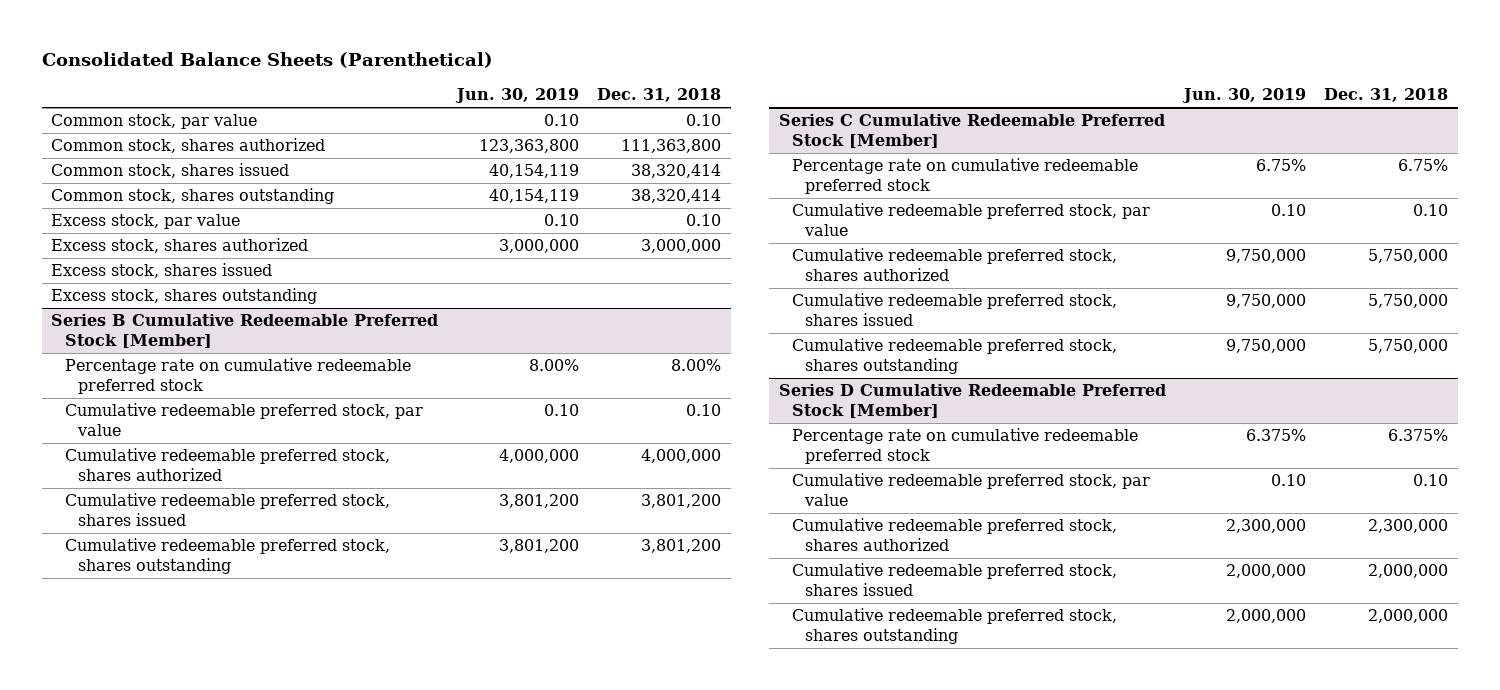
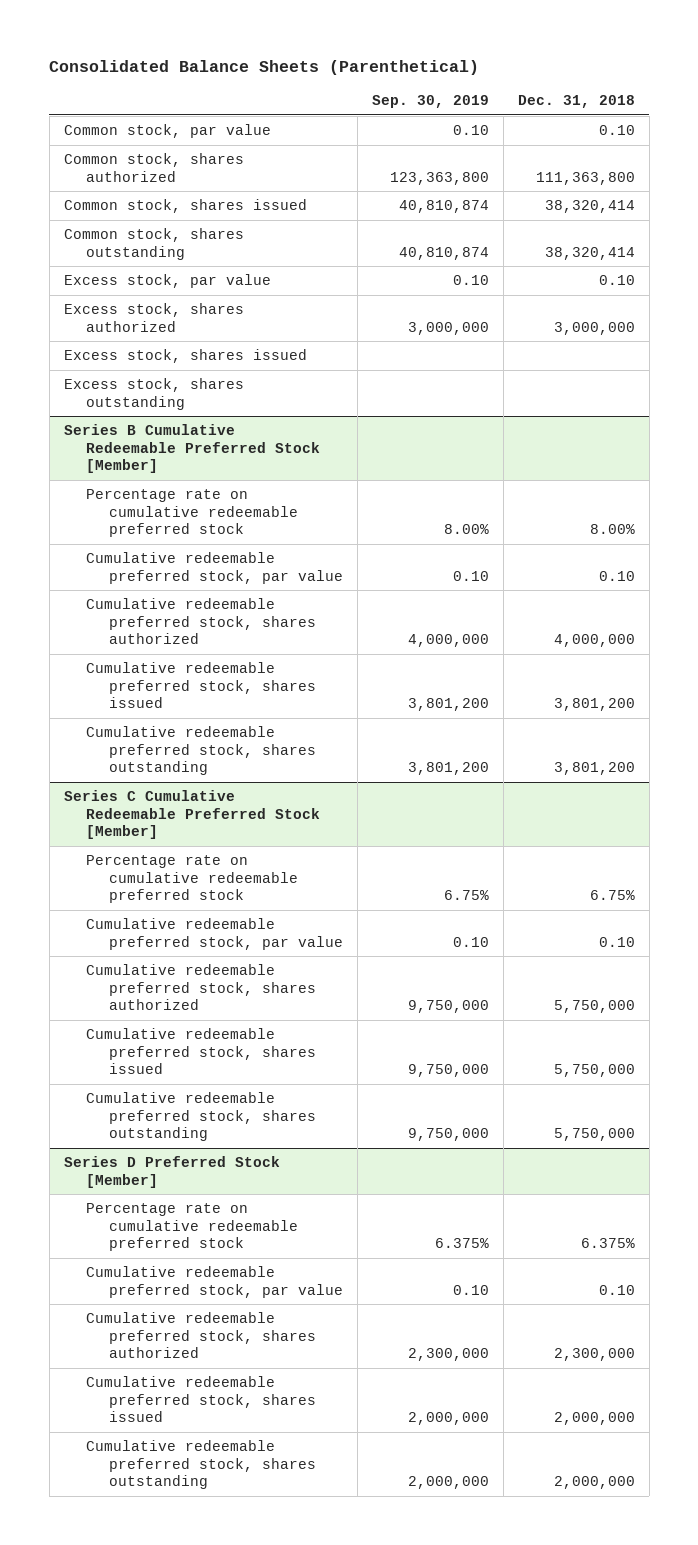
- | Jun. 30, 2019 | Dec. 31, 2018
+ | Sep. 30, 2019 | Dec. 31, 2018
- Series D Cumulative Redeemable Preferred Stock [Member]
+ Series D Preferred Stock [Member]

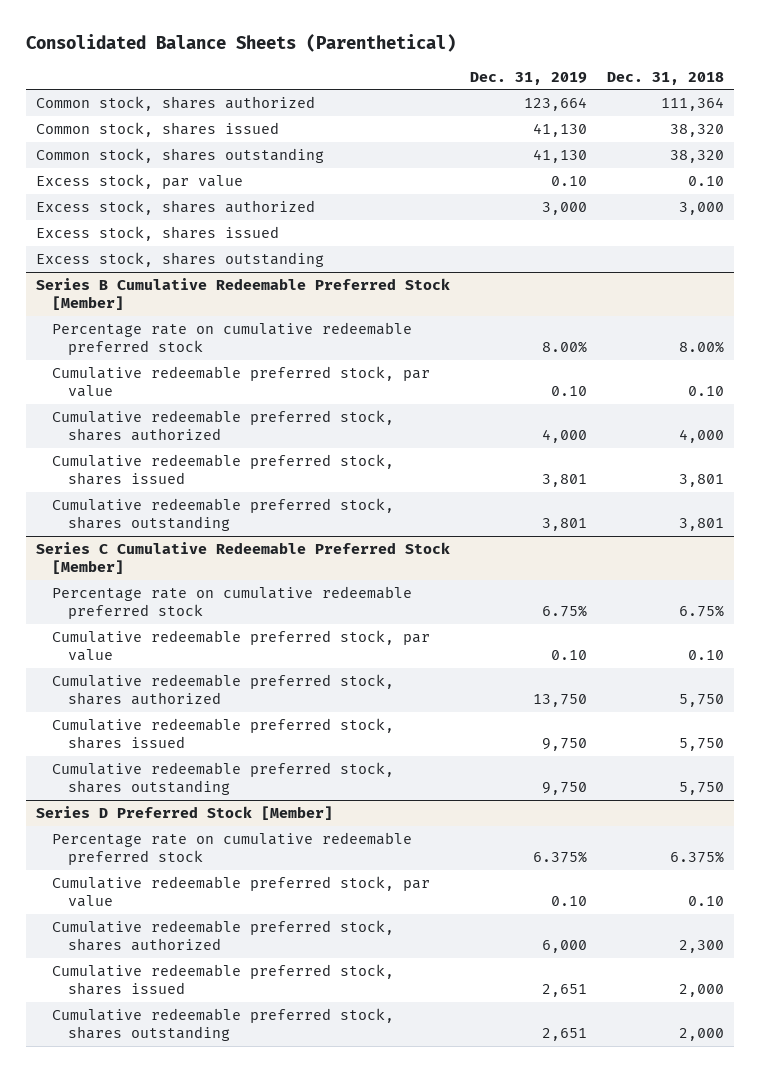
- | Sep. 30, 2019 | Dec. 31, 2018
+ | Dec. 31, 2019 | Dec. 31, 2018
- Common stock, par value | 0.10 | 0.10
- Common stock, shares authorized | 123,363,800 | 111,363,800
- Common stock, shares issued | 40,810,874 | 38,320,414
- Common stock, shares outstanding | 40,810,874 | 38,320,414
+ Common stock, shares authorized | 123,664 | 111,364
+ Common stock, shares issued | 41,130 | 38,320
+ Common stock, shares outstanding | 41,130 | 38,320
- Excess stock, shares authorized | 3,000,000 | 3,000,000
+ Excess stock, shares authorized | 3,000 | 3,000
@ Series B Cumulative Redeemable Preferred Stock [Member]
- Cumulative redeemable preferred stock, shares authorized | 4,000,000 | 4,000,000
- Cumulative redeemable preferred stock, shares issued | 3,801,200 | 3,801,200
- Cumulative redeemable preferred stock, shares outstanding | 3,801,200 | 3,801,200
+ Cumulative redeemable preferred stock, shares authorized | 4,000 | 4,000
+ Cumulative redeemable preferred stock, shares issued | 3,801 | 3,801
+ Cumulative redeemable preferred stock, shares outstanding | 3,801 | 3,801
@ Series C Cumulative Redeemable Preferred Stock [Member]
- Cumulative redeemable preferred stock, shares authorized | 9,750,000 | 5,750,000
- Cumulative redeemable preferred stock, shares issued | 9,750,000 | 5,750,000
- Cumulative redeemable preferred stock, shares outstanding | 9,750,000 | 5,750,000
+ Cumulative redeemable preferred stock, shares authorized | 13,750 | 5,750
+ Cumulative redeemable preferred stock, shares issued | 9,750 | 5,750
+ Cumulative redeemable preferred stock, shares outstanding | 9,750 | 5,750
@ Series D Preferred Stock [Member]
- Cumulative redeemable preferred stock, shares authorized | 2,300,000 | 2,300,000
- Cumulative redeemable preferred stock, shares issued | 2,000,000 | 2,000,000
- Cumulative redeemable preferred stock, shares outstanding | 2,000,000 | 2,000,000
+ Cumulative redeemable preferred stock, shares authorized | 6,000 | 2,300
+ Cumulative redeemable preferred stock, shares issued | 2,651 | 2,000
+ Cumulative redeemable preferred stock, shares outstanding | 2,651 | 2,000

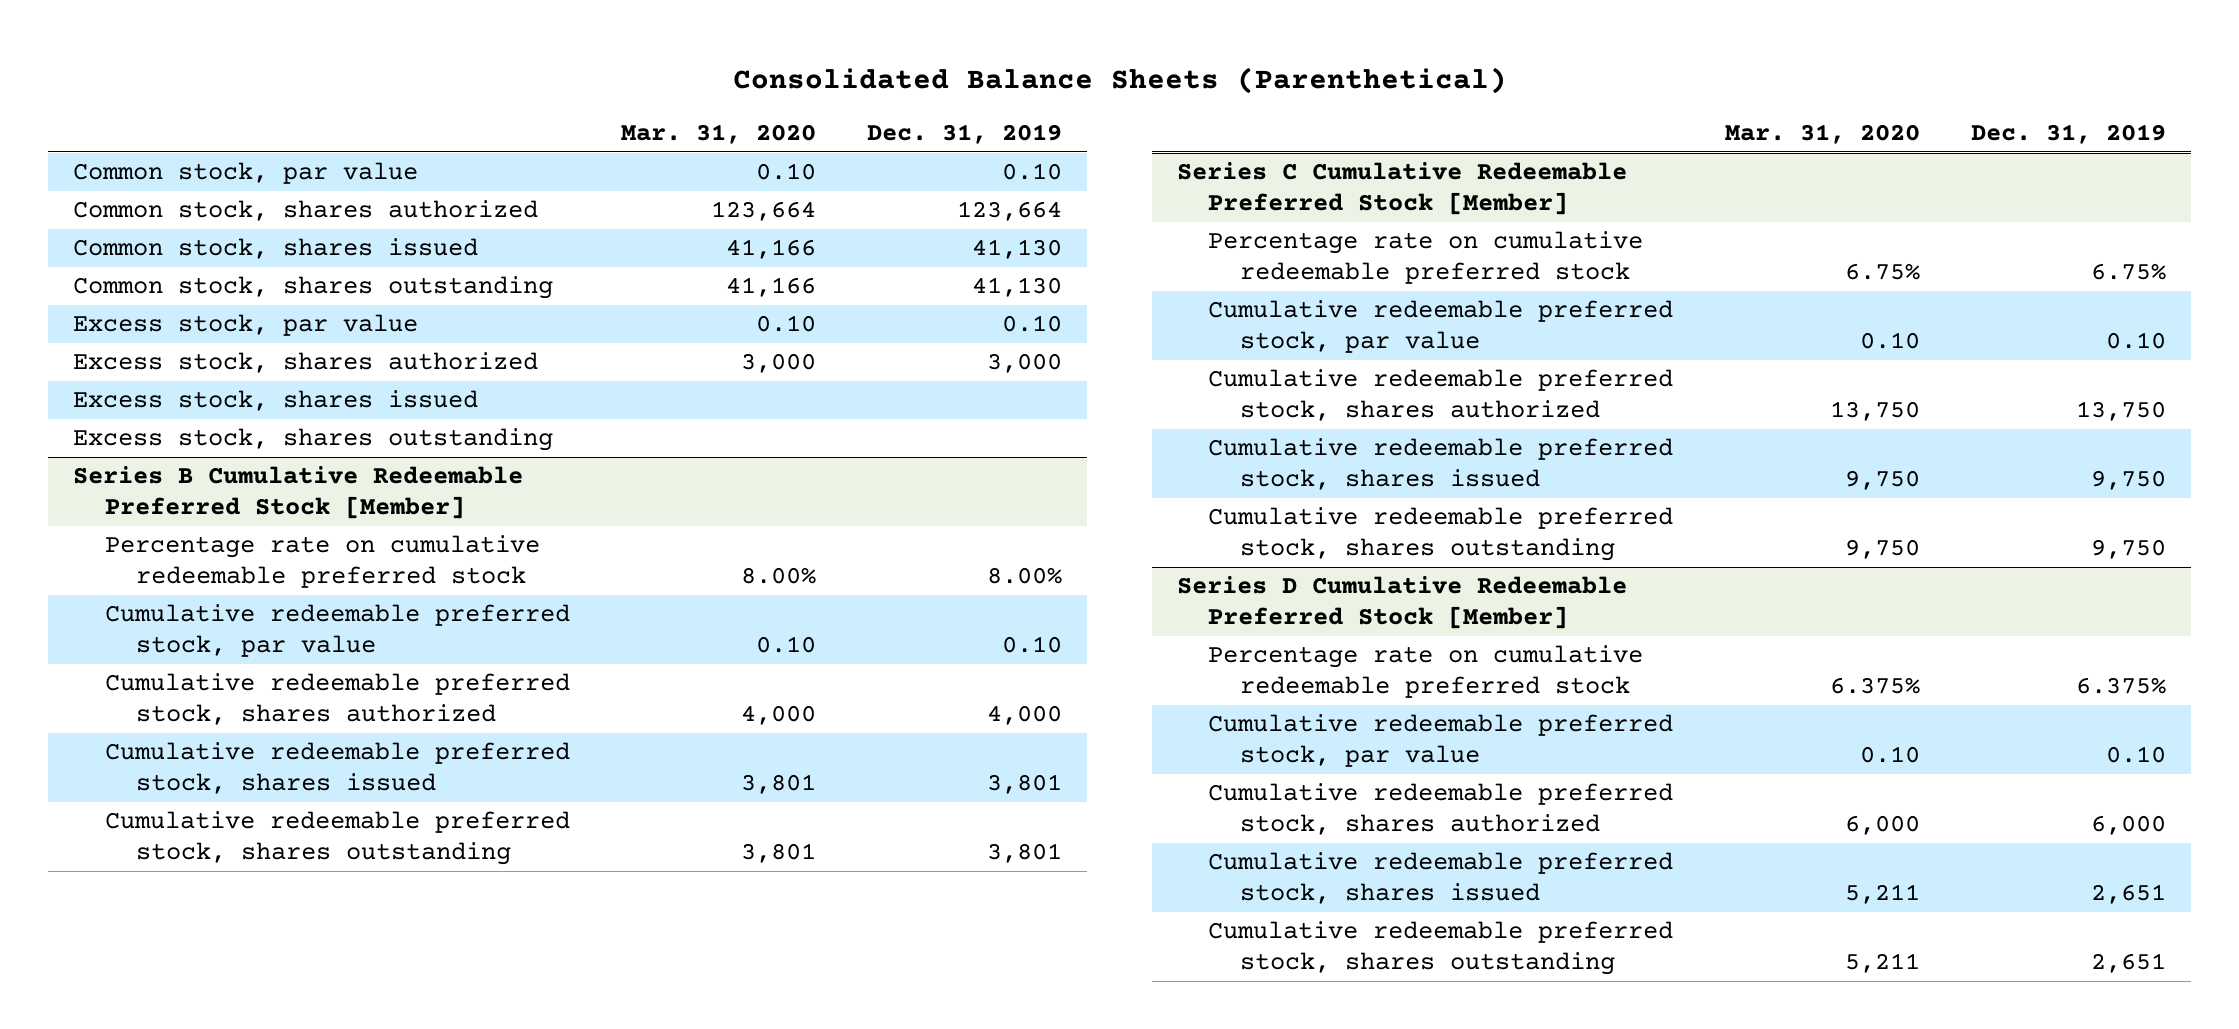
- | Dec. 31, 2019 | Dec. 31, 2018
+ | Mar. 31, 2020 | Dec. 31, 2019
+ Common stock, par value | 0.10 | 0.10
- Series D Preferred Stock [Member]
+ Series D Cumulative Redeemable Preferred Stock [Member]

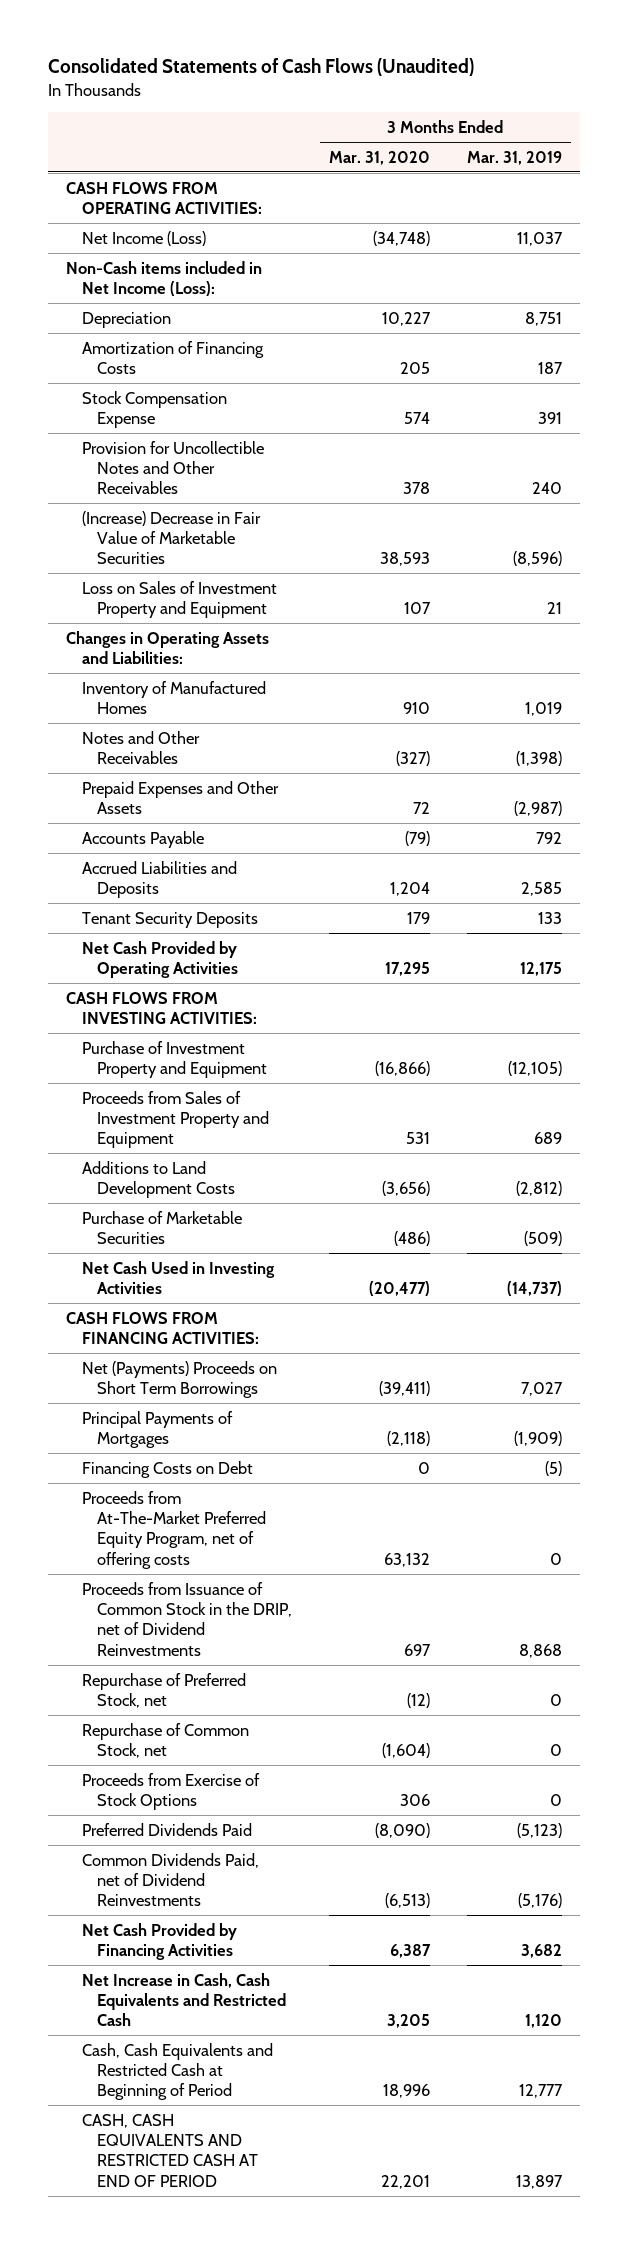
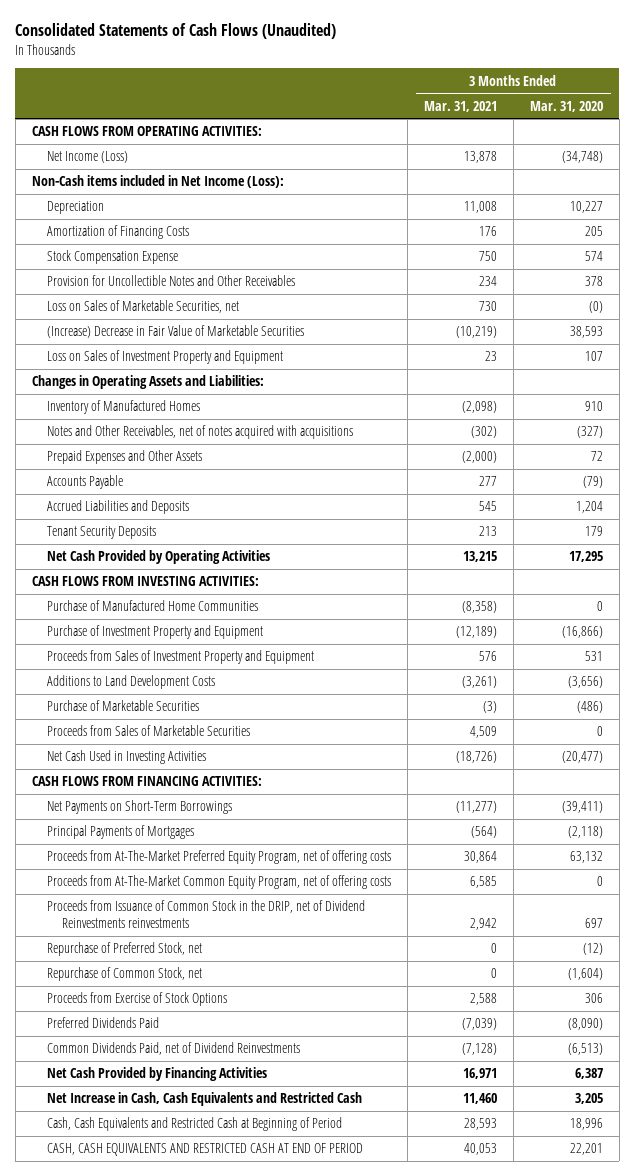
- | 3 Months Ended Mar. 31, 2020 | 3 Months Ended Mar. 31, 2019
+ | 3 Months Ended Mar. 31, 2021 | 3 Months Ended Mar. 31, 2020
+ Loss on Sales of Marketable Securities, net | 730 | (0)
- Notes and Other Receivables | (327) | (1,398)
+ Notes and Other Receivables, net of notes acquired with acquisitions | (302) | (327)
+ Purchase of Manufactured Home Communities | (8,358) | 0
+ Proceeds from Sales of Marketable Securities | 4,509 | 0
- Net (Payments) Proceeds on Short Term Borrowings | (39,411) | 7,027
+ Net Payments on Short-Term Borrowings | (11,277) | (39,411)
- Financing Costs on Debt | 0 | (5)
- Proceeds from Issuance of Common Stock in the DRIP, net of Dividend Reinvestments | 697 | 8,868
+ Proceeds from At-The-Market Common Equity Program, net of offering costs | 6,585 | 0
+ Proceeds from Issuance of Common Stock in the DRIP, net of Dividend Reinvestments reinvestments | 2,942 | 697

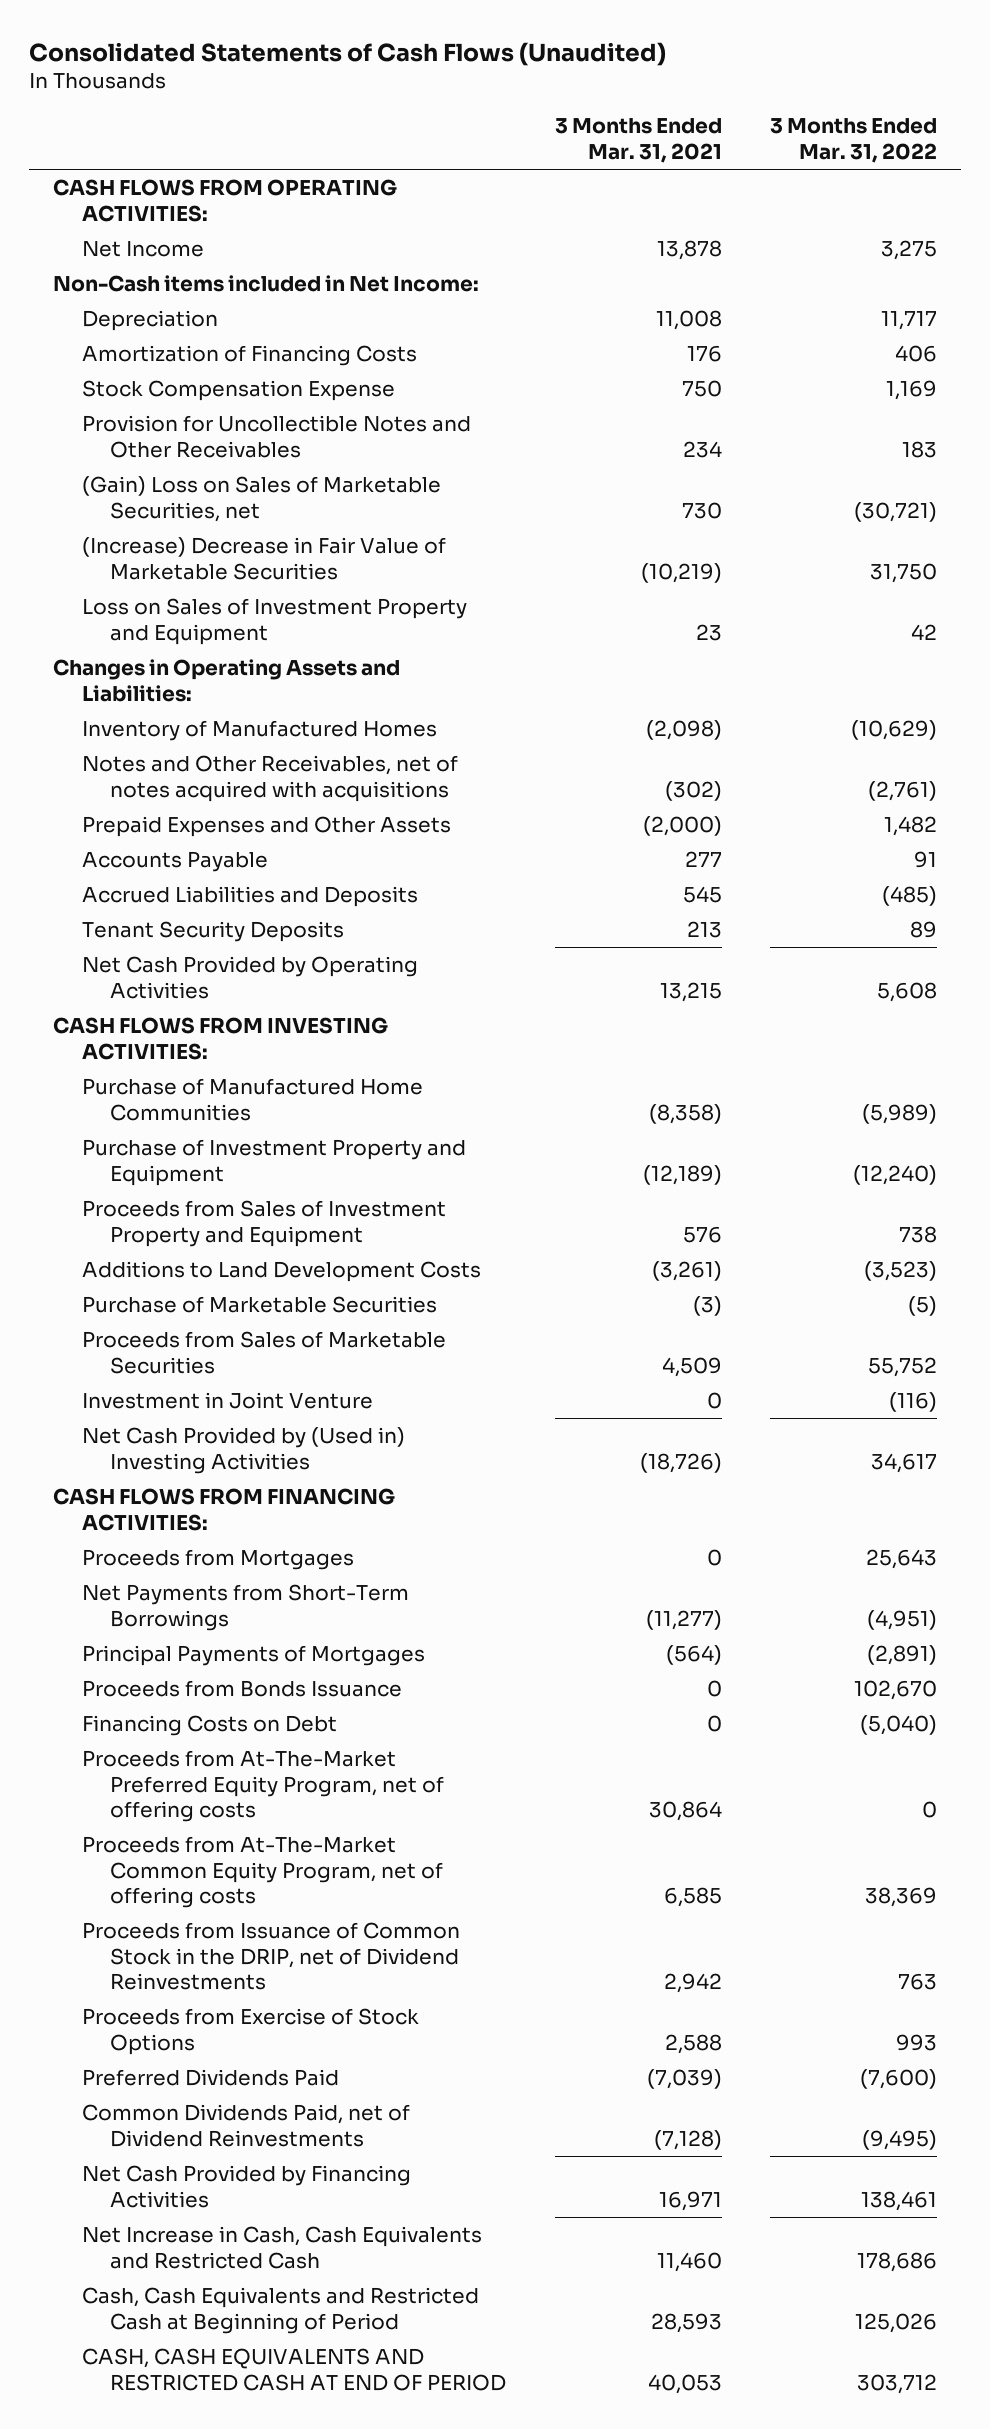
- | 3 Months Ended Mar. 31, 2021 | 3 Months Ended Mar. 31, 2020
+ | 3 Months Ended Mar. 31, 2021 | 3 Months Ended Mar. 31, 2022
- Net Income (Loss) | 13,878 | (34,748)
- Non-Cash items included in Net Income (Loss):
+ Net Income | 13,878 | 3,275
+ Non-Cash items included in Net Income:
- Loss on Sales of Marketable Securities, net | 730 | (0)
+ (Gain) Loss on Sales of Marketable Securities, net | 730 | (30,721)
- Net Cash Used in Investing Activities | (18,726) | (20,477)
+ Investment in Joint Venture | 0 | (116)
+ Net Cash Provided by (Used in) Investing Activities | (18,726) | 34,617
- Net Payments on Short-Term Borrowings | (11,277) | (39,411)
+ Proceeds from Mortgages | 0 | 25,643
+ Net Payments from Short-Term Borrowings | (11,277) | (4,951)
+ Proceeds from Bonds Issuance | 0 | 102,670
+ Financing Costs on Debt | 0 | (5,040)
- Proceeds from Issuance of Common Stock in the DRIP, net of Dividend Reinvestments reinvestments | 2,942 | 697
- Repurchase of Preferred Stock, net | 0 | (12)
- Repurchase of Common Stock, net | 0 | (1,604)
+ Proceeds from Issuance of Common Stock in the DRIP, net of Dividend Reinvestments | 2,942 | 763

